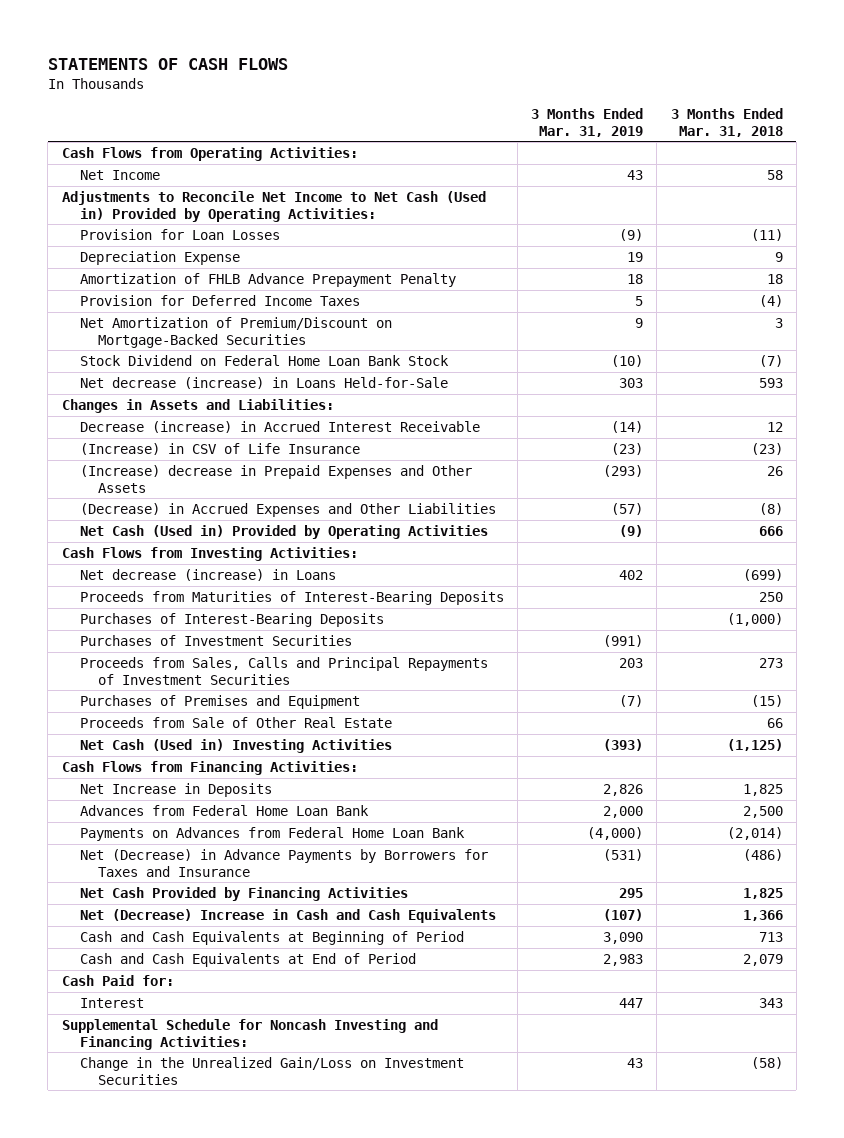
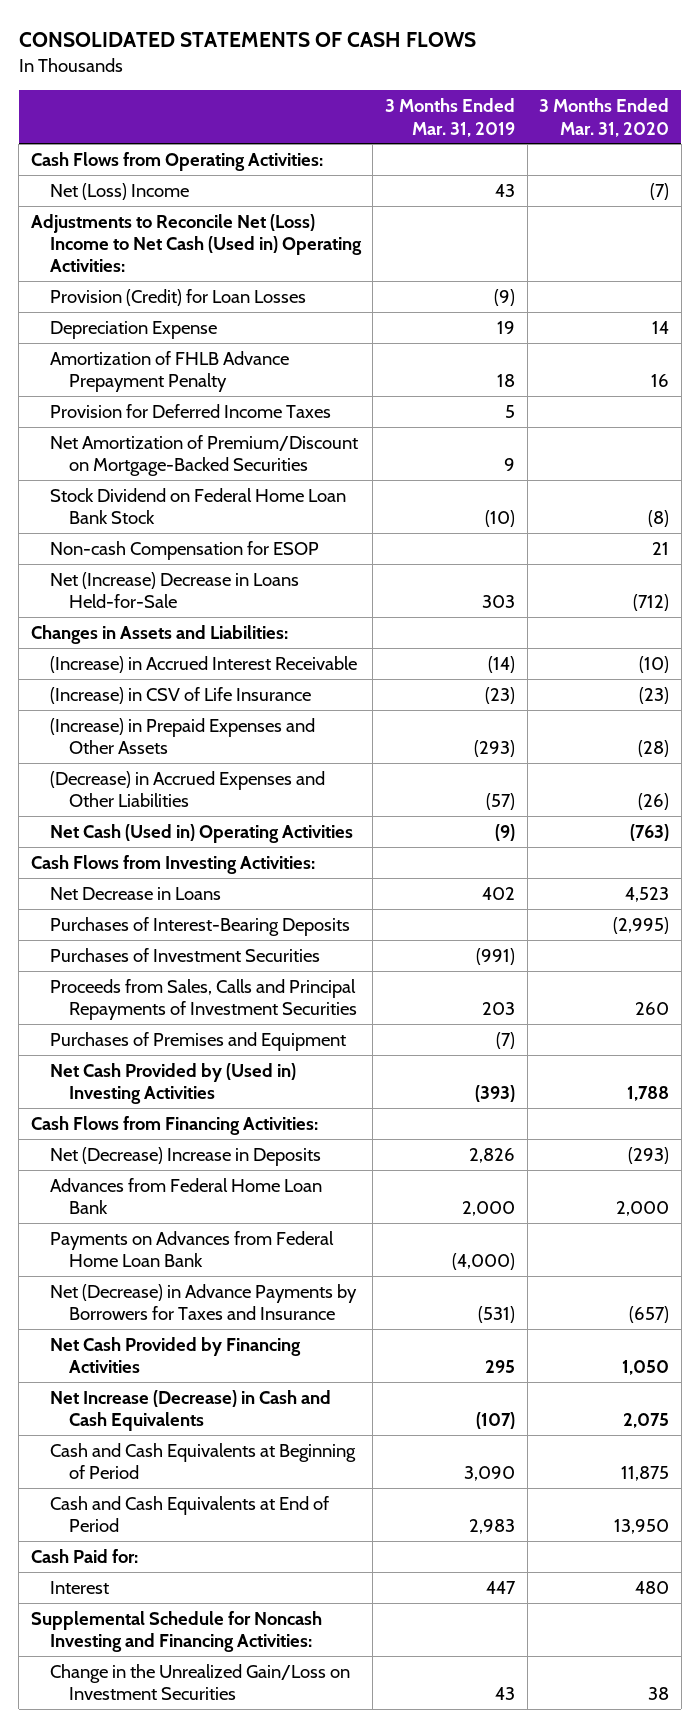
- STATEMENTS OF CASH FLOWS
+ CONSOLIDATED STATEMENTS OF CASH FLOWS
- | 3 Months Ended Mar. 31, 2019 | 3 Months Ended Mar. 31, 2018
+ | 3 Months Ended Mar. 31, 2019 | 3 Months Ended Mar. 31, 2020
- Net Income | 43 | 58
- Adjustments to Reconcile Net Income to Net Cash (Used in) Provided by Operating Activities:
- Provision for Loan Losses | (9) | (11)
+ Net (Loss) Income | 43 | (7)
+ Adjustments to Reconcile Net (Loss) Income to Net Cash (Used in) Operating Activities:
+ Provision (Credit) for Loan Losses | (9) |
- Net decrease (increase) in Loans Held-for-Sale | 303 | 593
+ Non-cash Compensation for ESOP | | 21
+ Net (Increase) Decrease in Loans Held-for-Sale | 303 | (712)
- Decrease (increase) in Accrued Interest Receivable | (14) | 12
+ (Increase) in Accrued Interest Receivable | (14) | (10)
- (Increase) decrease in Prepaid Expenses and Other Assets | (293) | 26
+ (Increase) in Prepaid Expenses and Other Assets | (293) | (28)
- Net Cash (Used in) Provided by Operating Activities | (9) | 666
+ Net Cash (Used in) Operating Activities | (9) | (763)
- Net decrease (increase) in Loans | 402 | (699)
- Proceeds from Maturities of Interest-Bearing Deposits | | 250
+ Net Decrease in Loans | 402 | 4,523
- Proceeds from Sale of Other Real Estate | | 66
- Net Cash (Used in) Investing Activities | (393) | (1,125)
+ Net Cash Provided by (Used in) Investing Activities | (393) | 1,788
- Net Increase in Deposits | 2,826 | 1,825
+ Net (Decrease) Increase in Deposits | 2,826 | (293)
- Net (Decrease) Increase in Cash and Cash Equivalents | (107) | 1,366
+ Net Increase (Decrease) in Cash and Cash Equivalents | (107) | 2,075

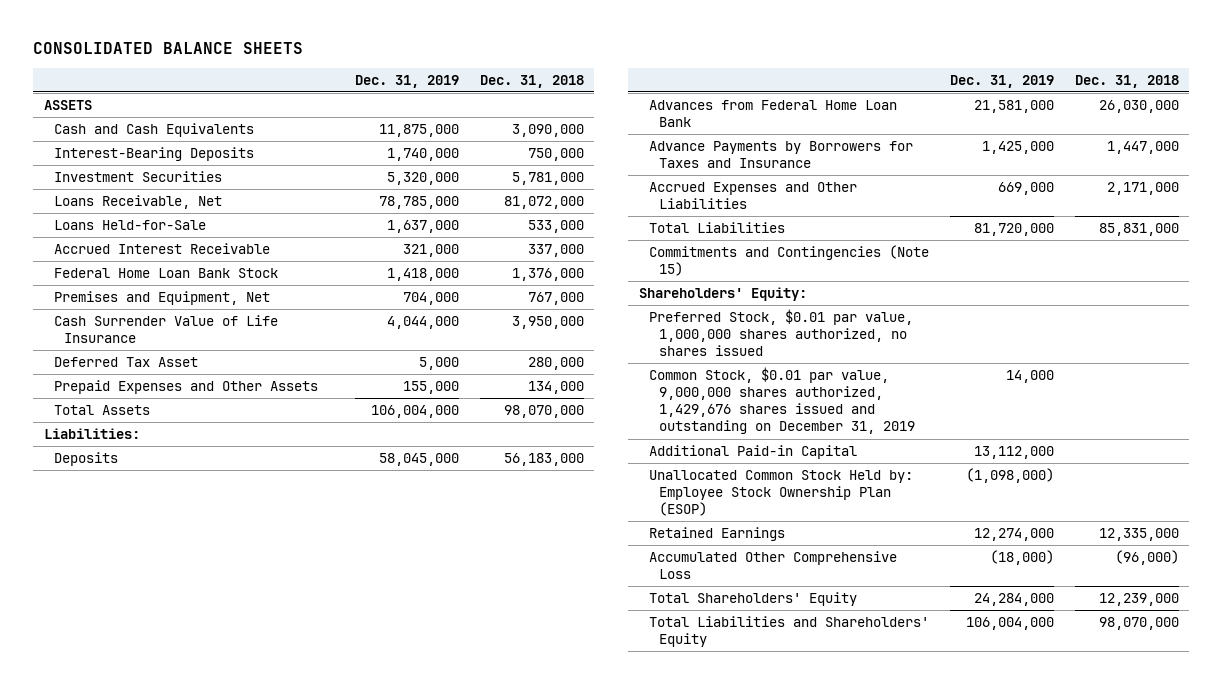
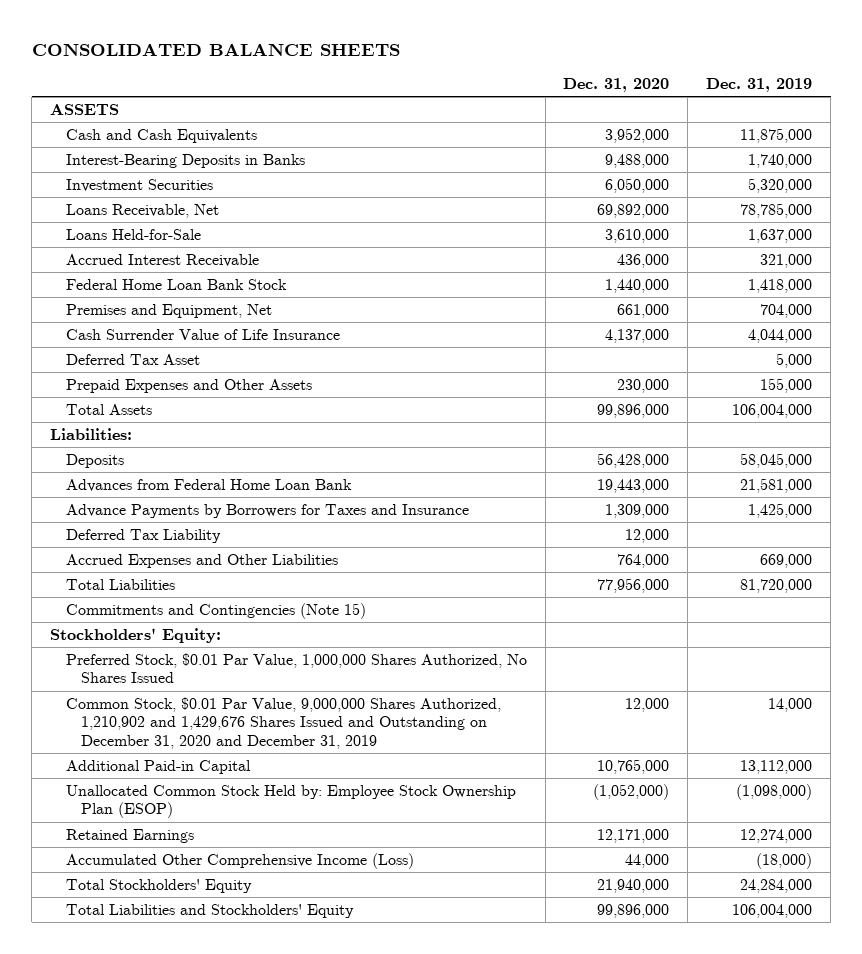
- | Dec. 31, 2019 | Dec. 31, 2018
+ | Dec. 31, 2020 | Dec. 31, 2019
- Interest-Bearing Deposits | 1,740,000 | 750,000
+ Interest-Bearing Deposits in Banks | 9,488,000 | 1,740,000
+ Deferred Tax Liability | 12,000 |
- Shareholders' Equity:
- Preferred Stock, $0.01 par value, 1,000,000 shares authorized, no shares issued
- Common Stock, $0.01 par value, 9,000,000 shares authorized, 1,429,676 shares issued and outstanding on December 31, 2019 | 14,000 |
+ Stockholders' Equity:
+ Preferred Stock, $0.01 Par Value, 1,000,000 Shares Authorized, No Shares Issued
+ Common Stock, $0.01 Par Value, 9,000,000 Shares Authorized, 1,210,902 and 1,429,676 Shares Issued and Outstanding on December 31, 2020 and December 31, 2019 | 12,000 | 14,000
- Accumulated Other Comprehensive Loss | (18,000) | (96,000)
- Total Shareholders' Equity | 24,284,000 | 12,239,000
- Total Liabilities and Shareholders' Equity | 106,004,000 | 98,070,000
+ Accumulated Other Comprehensive Income (Loss) | 44,000 | (18,000)
+ Total Stockholders' Equity | 21,940,000 | 24,284,000
+ Total Liabilities and Stockholders' Equity | 99,896,000 | 106,004,000

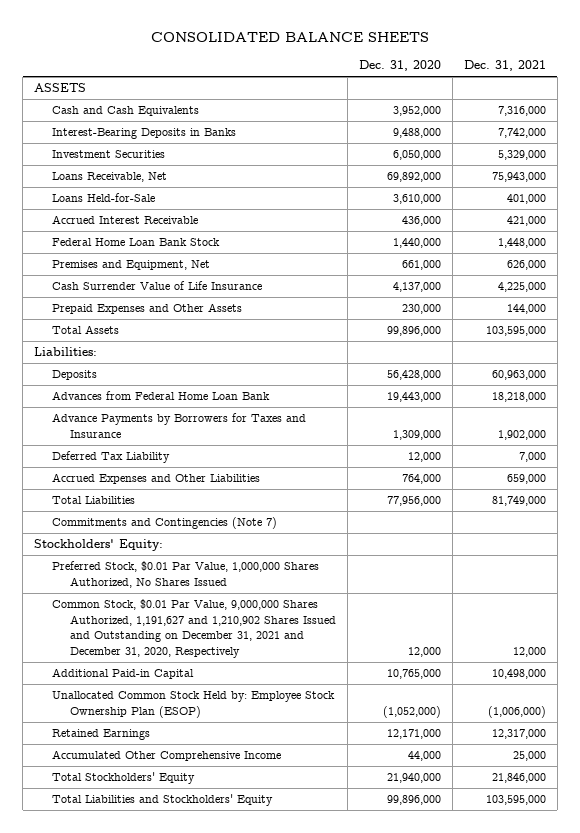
- | Dec. 31, 2020 | Dec. 31, 2019
+ | Dec. 31, 2020 | Dec. 31, 2021
- Deferred Tax Asset | | 5,000
- Commitments and Contingencies (Note 15)
+ Commitments and Contingencies (Note 7)
- Common Stock, $0.01 Par Value, 9,000,000 Shares Authorized, 1,210,902 and 1,429,676 Shares Issued and Outstanding on December 31, 2020 and December 31, 2019 | 12,000 | 14,000
+ Common Stock, $0.01 Par Value, 9,000,000 Shares Authorized, 1,191,627 and 1,210,902 Shares Issued and Outstanding on December 31, 2021 and December 31, 2020, Respectively | 12,000 | 12,000
- Accumulated Other Comprehensive Income (Loss) | 44,000 | (18,000)
+ Accumulated Other Comprehensive Income | 44,000 | 25,000

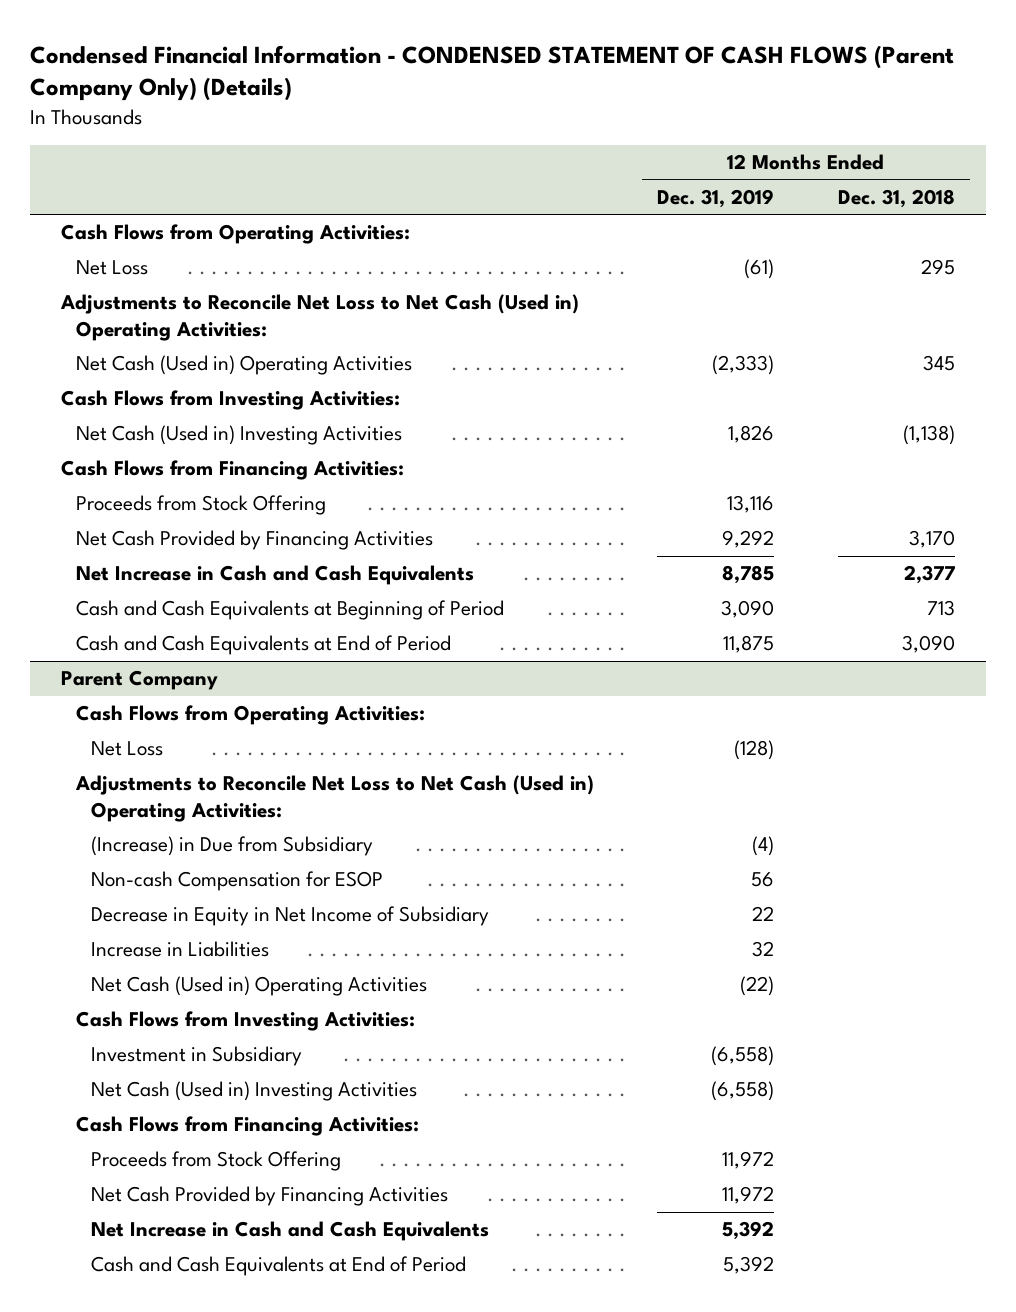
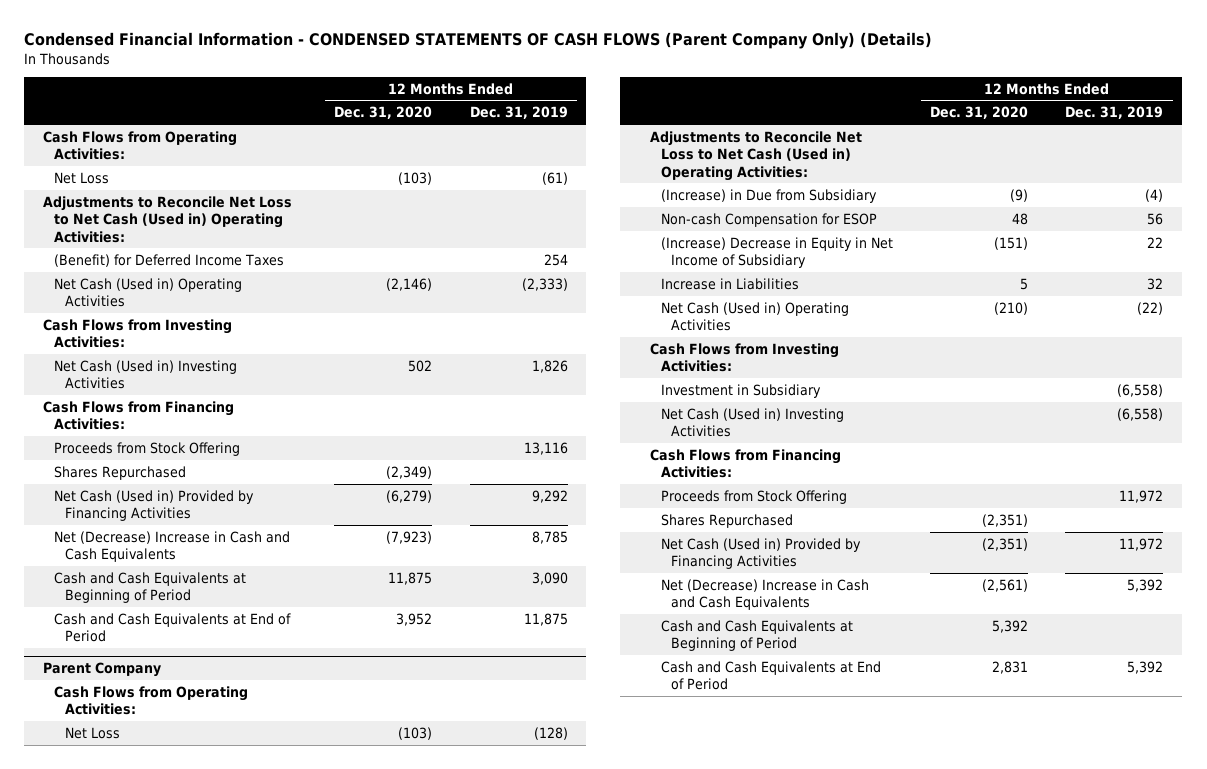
- Condensed Financial Information - CONDENSED STATEMENT OF CASH FLOWS (Parent Company Only) (Details)
+ Condensed Financial Information - CONDENSED STATEMENTS OF CASH FLOWS (Parent Company Only) (Details)
- | 12 Months Ended Dec. 31, 2019 | 12 Months Ended Dec. 31, 2018
+ | 12 Months Ended Dec. 31, 2020 | 12 Months Ended Dec. 31, 2019
+ (Benefit) for Deferred Income Taxes | | 254
- Net Cash Provided by Financing Activities | 9,292 | 3,170
- Net Increase in Cash and Cash Equivalents | 8,785 | 2,377
+ Shares Repurchased | (2,349) |
+ Net Cash (Used in) Provided by Financing Activities | (6,279) | 9,292
+ Net (Decrease) Increase in Cash and Cash Equivalents | (7,923) | 8,785
@ Parent Company
- Decrease in Equity in Net Income of Subsidiary | 22 |
+ (Increase) Decrease in Equity in Net Income of Subsidiary | (151) | 22
- Net Cash Provided by Financing Activities | 11,972 |
- Net Increase in Cash and Cash Equivalents | 5,392 |
+ Shares Repurchased | (2,351) |
+ Net Cash (Used in) Provided by Financing Activities | (2,351) | 11,972
+ Net (Decrease) Increase in Cash and Cash Equivalents | (2,561) | 5,392
+ Cash and Cash Equivalents at Beginning of Period | 5,392 |

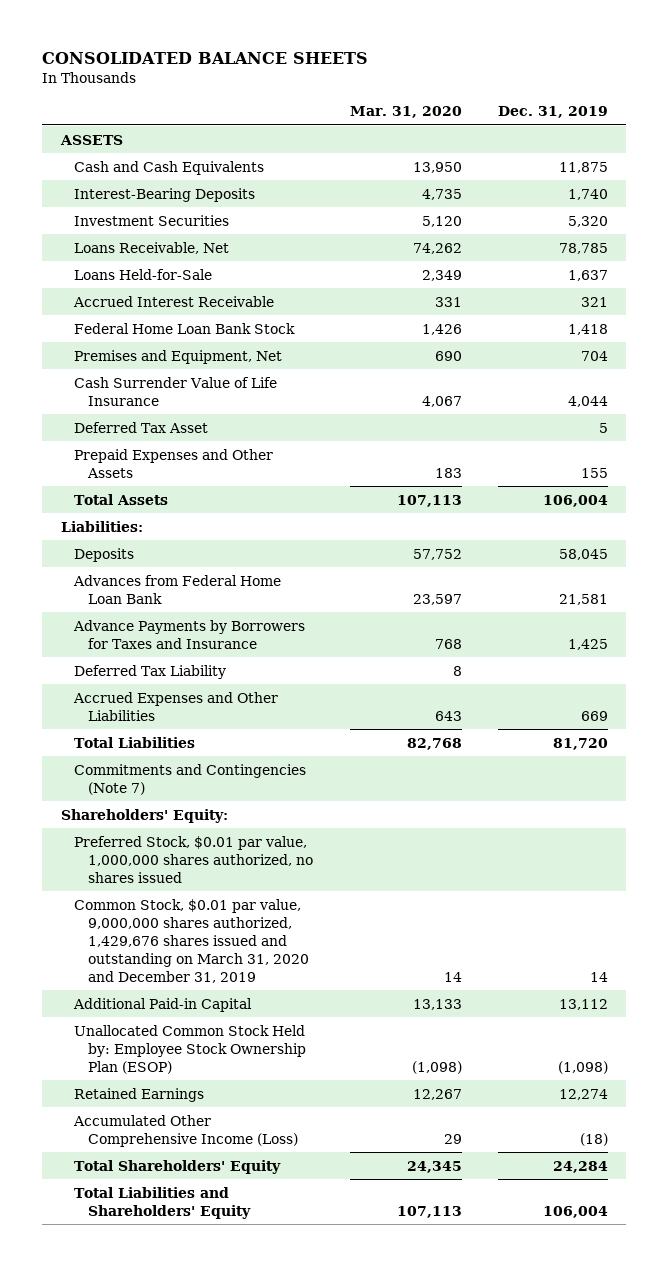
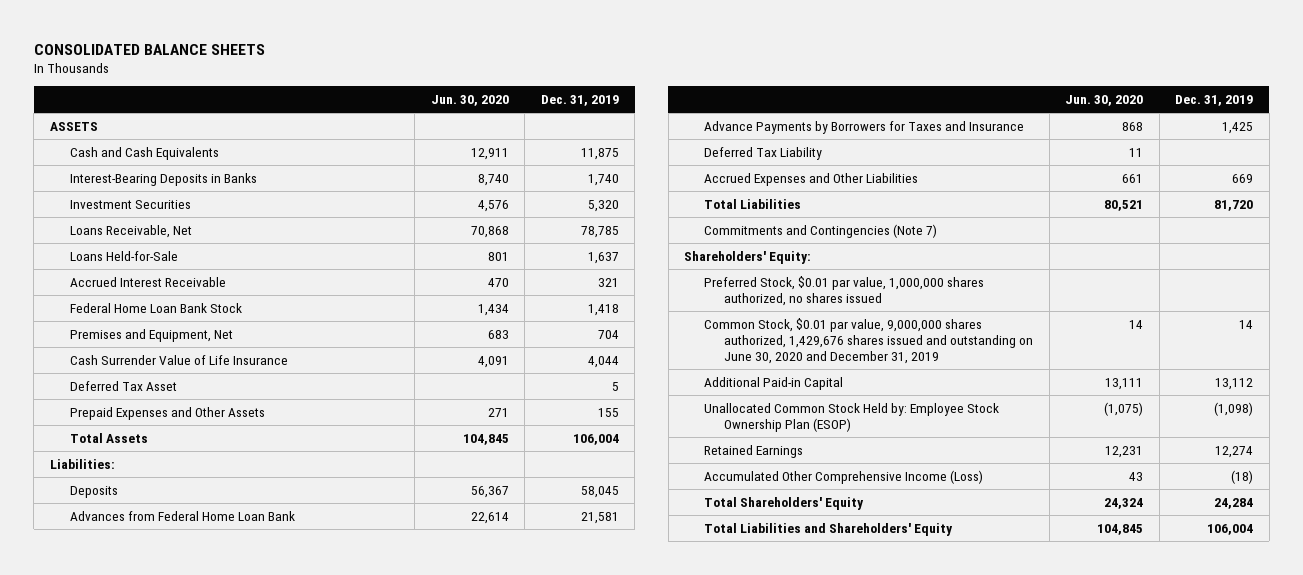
- | Mar. 31, 2020 | Dec. 31, 2019
+ | Jun. 30, 2020 | Dec. 31, 2019
- Interest-Bearing Deposits | 4,735 | 1,740
+ Interest-Bearing Deposits in Banks | 8,740 | 1,740
- Common Stock, $0.01 par value, 9,000,000 shares authorized, 1,429,676 shares issued and outstanding on March 31, 2020 and December 31, 2019 | 14 | 14
+ Common Stock, $0.01 par value, 9,000,000 shares authorized, 1,429,676 shares issued and outstanding on June 30, 2020 and December 31, 2019 | 14 | 14

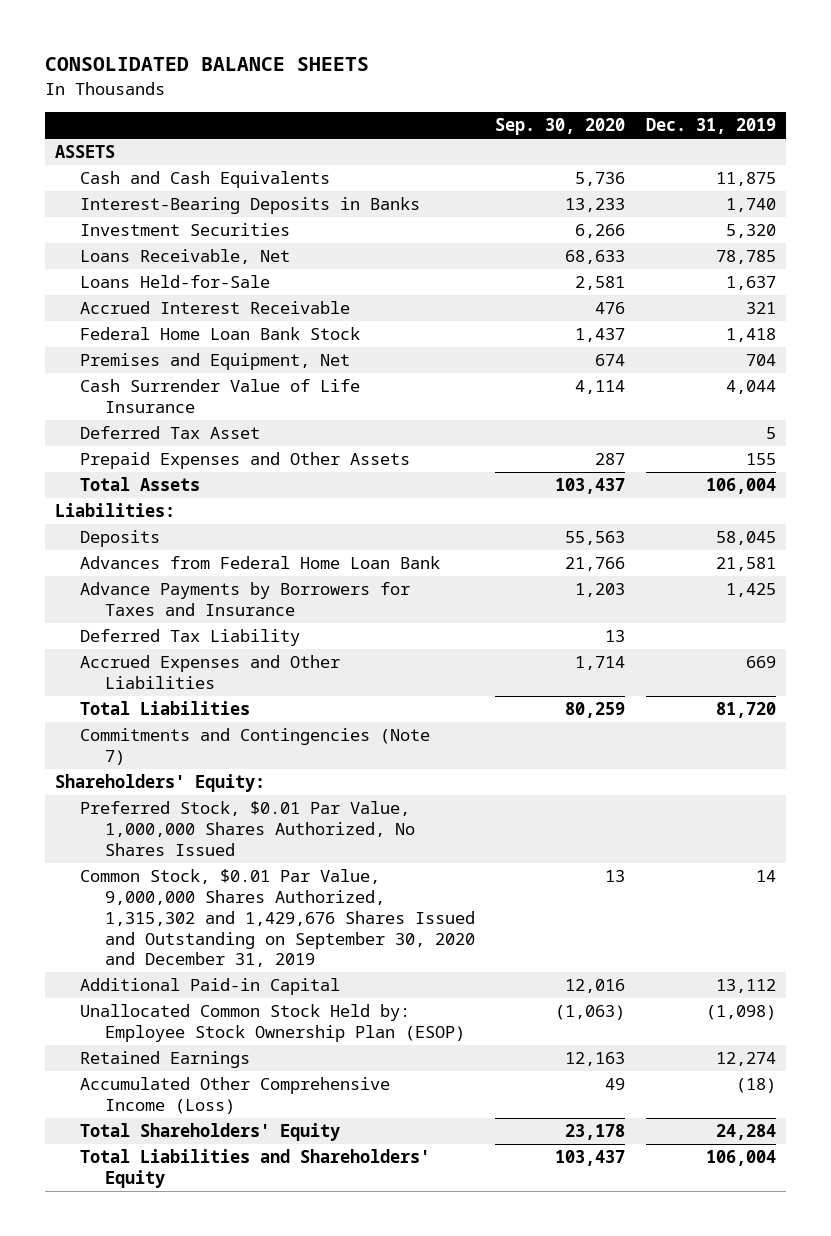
- | Jun. 30, 2020 | Dec. 31, 2019
+ | Sep. 30, 2020 | Dec. 31, 2019
- Preferred Stock, $0.01 par value, 1,000,000 shares authorized, no shares issued
- Common Stock, $0.01 par value, 9,000,000 shares authorized, 1,429,676 shares issued and outstanding on June 30, 2020 and December 31, 2019 | 14 | 14
+ Preferred Stock, $0.01 Par Value, 1,000,000 Shares Authorized, No Shares Issued
+ Common Stock, $0.01 Par Value, 9,000,000 Shares Authorized, 1,315,302 and 1,429,676 Shares Issued and Outstanding on September 30, 2020 and December 31, 2019 | 13 | 14

